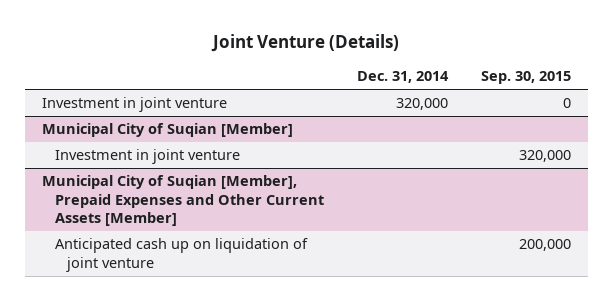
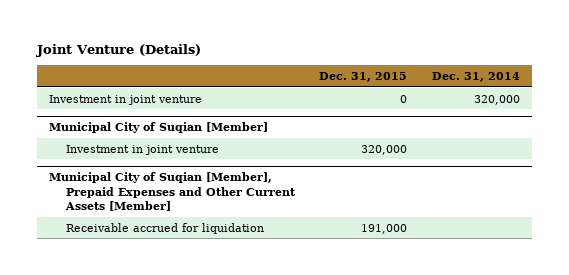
- | Dec. 31, 2014 | Sep. 30, 2015
+ | Dec. 31, 2015 | Dec. 31, 2014
@ Municipal City of Suqian [Member], Prepaid Expenses and Other Current Assets [Member]
- Anticipated cash up on liquidation of joint venture | | 200,000
+ Receivable accrued for liquidation | 191,000 |

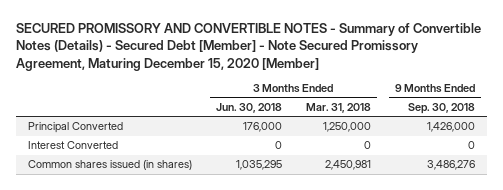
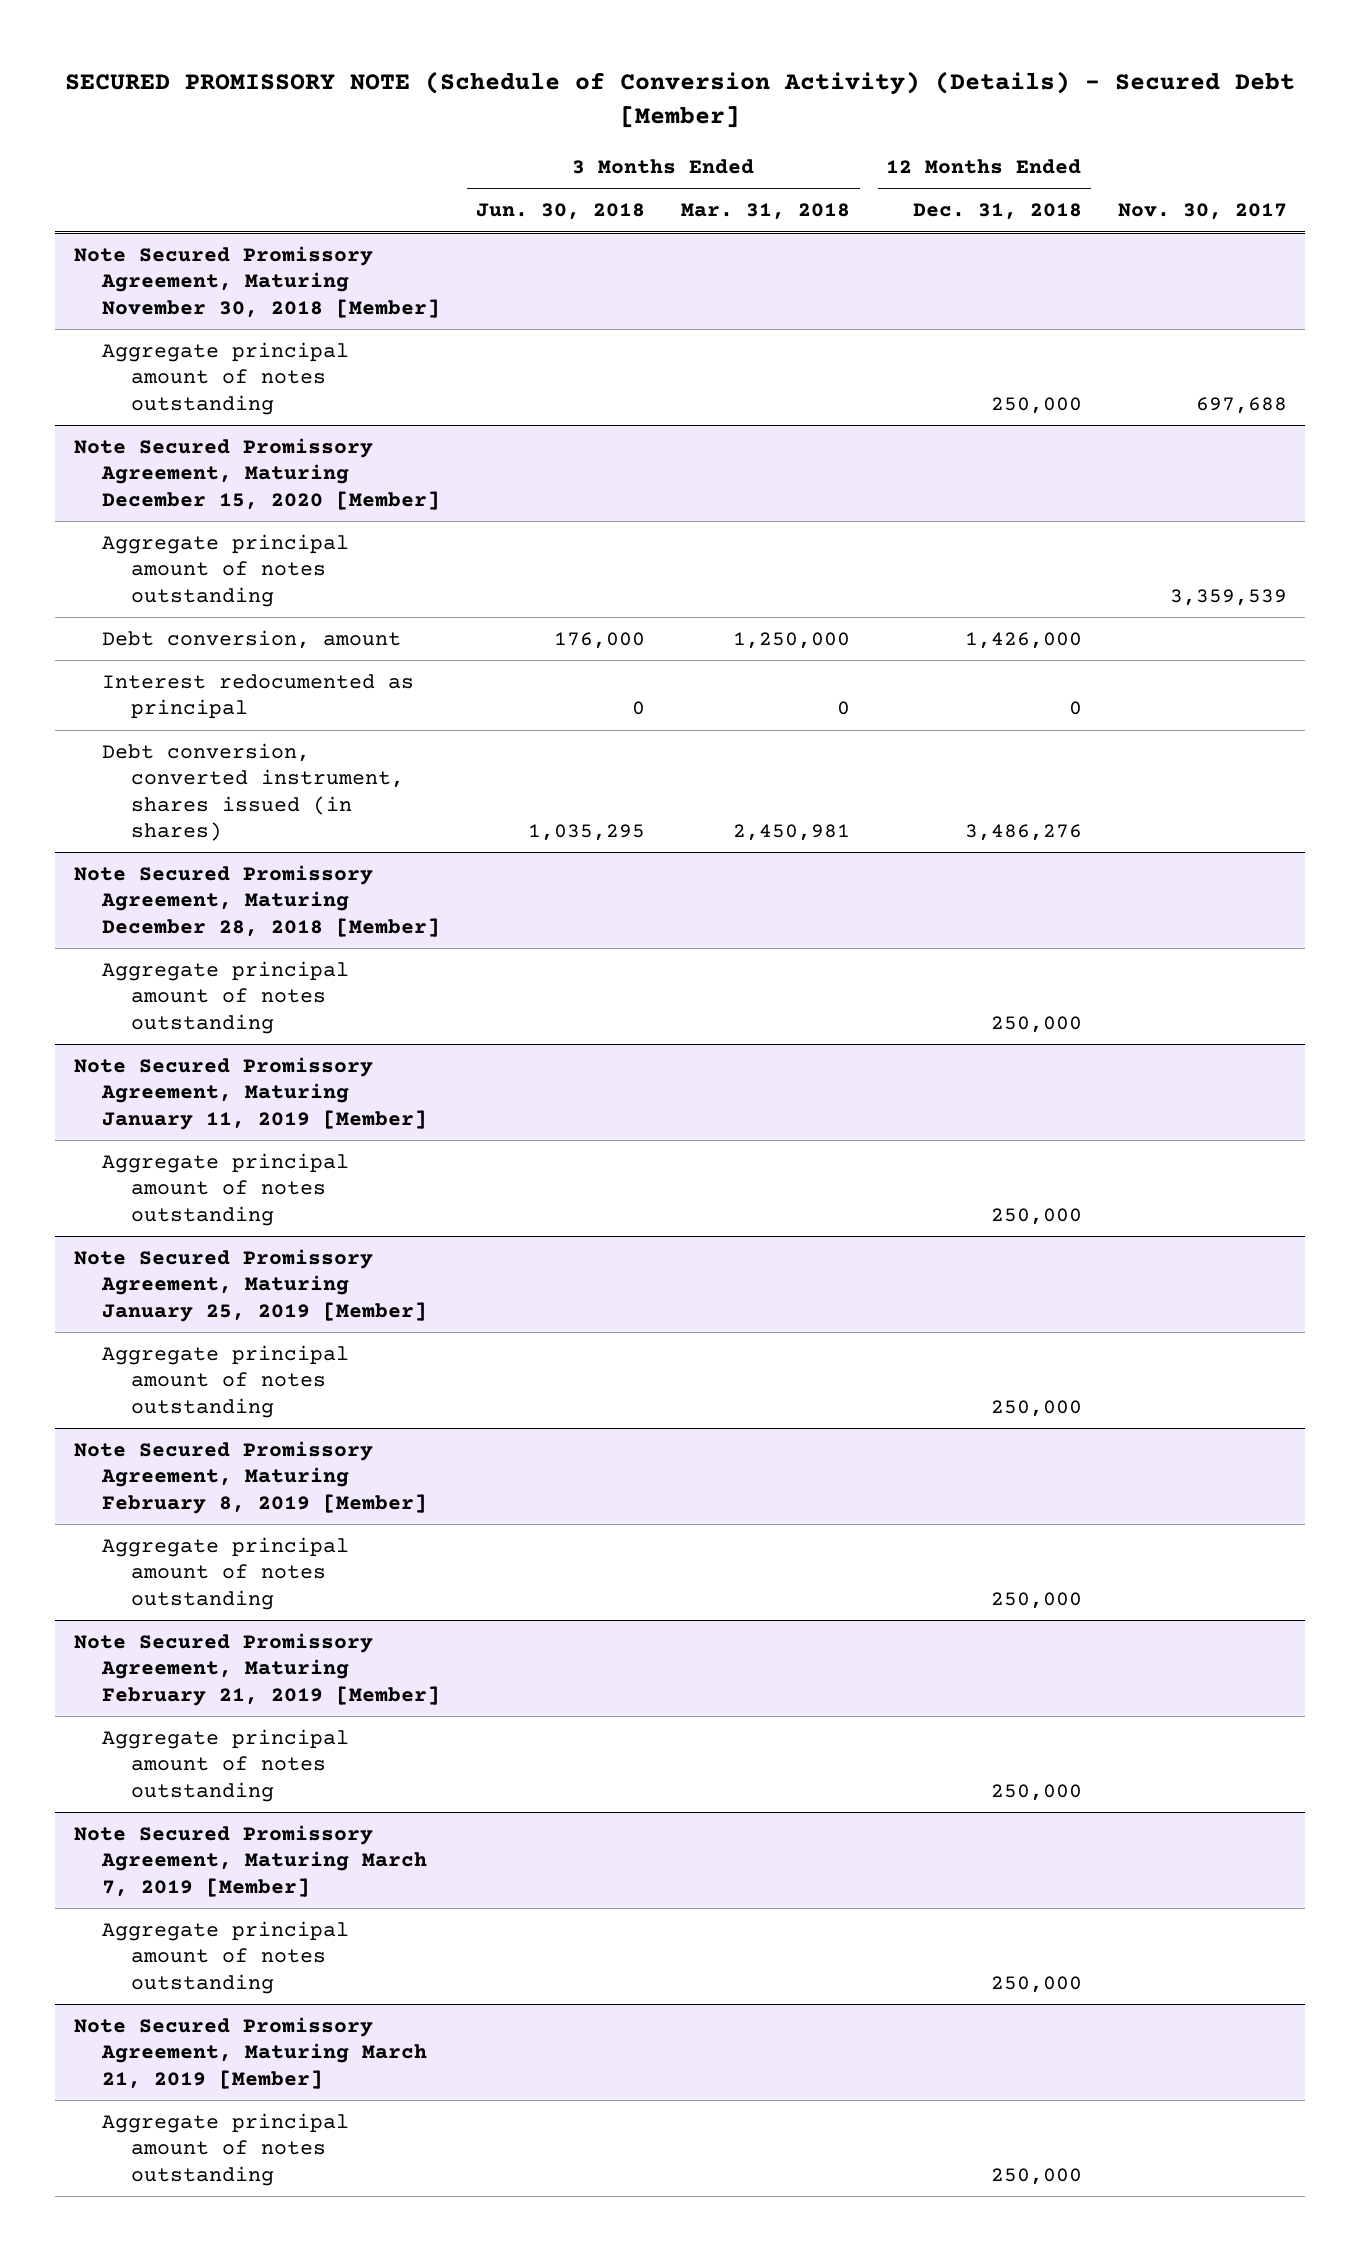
- SECURED PROMISSORY AND CONVERTIBLE NOTES - Summary of Convertible Notes (Details) - Secured Debt [Member] - Note Secured Promissory Agreement, Maturing December 15, 2020 [Member]
+ SECURED PROMISSORY NOTE (Schedule of Conversion Activity) (Details) - Secured Debt [Member]
- | 3 Months Ended Jun. 30, 2018 | 3 Months Ended Mar. 31, 2018 | 9 Months Ended Sep. 30, 2018
+ | 3 Months Ended Jun. 30, 2018 | 3 Months Ended Mar. 31, 2018 | 12 Months Ended Dec. 31, 2018 | Nov. 30, 2017
- Principal Converted | 176,000 | 1,250,000 | 1,426,000
- Interest Converted | 0 | 0 | 0
- Common shares issued (in shares) | 1,035,295 | 2,450,981 | 3,486,276
+ Note Secured Promissory Agreement, Maturing November 30, 2018 [Member]
+ Aggregate principal amount of notes outstanding | | | 250,000 | 697,688
+ Note Secured Promissory Agreement, Maturing December 15, 2020 [Member]
+ Aggregate principal amount of notes outstanding | | | | 3,359,539
+ Debt conversion, amount | 176,000 | 1,250,000 | 1,426,000 |
+ Interest redocumented as principal | 0 | 0 | 0 |
+ Debt conversion, converted instrument, shares issued (in shares) | 1,035,295 | 2,450,981 | 3,486,276 |
+ Note Secured Promissory Agreement, Maturing December 28, 2018 [Member]
+ Aggregate principal amount of notes outstanding | | | 250,000 |
+ Note Secured Promissory Agreement, Maturing January 11, 2019 [Member]
+ Aggregate principal amount of notes outstanding | | | 250,000 |
+ Note Secured Promissory Agreement, Maturing January 25, 2019 [Member]
+ Aggregate principal amount of notes outstanding | | | 250,000 |
+ Note Secured Promissory Agreement, Maturing February 8, 2019 [Member]
+ Aggregate principal amount of notes outstanding | | | 250,000 |
+ Note Secured Promissory Agreement, Maturing February 21, 2019 [Member]
+ Aggregate principal amount of notes outstanding | | | 250,000 |
+ Note Secured Promissory Agreement, Maturing March 7, 2019 [Member]
+ Aggregate principal amount of notes outstanding | | | 250,000 |
+ Note Secured Promissory Agreement, Maturing March 21, 2019 [Member]
+ Aggregate principal amount of notes outstanding | | | 250,000 |

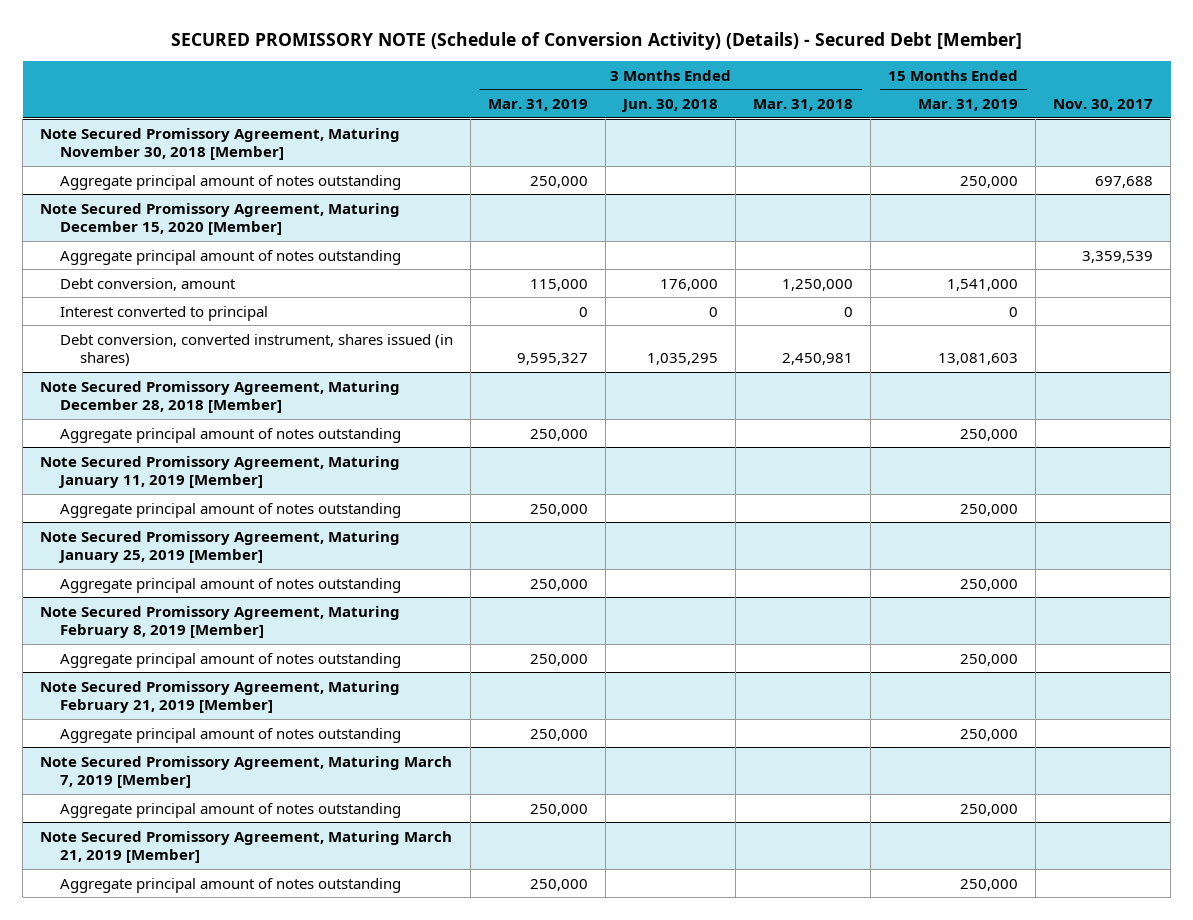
- | 3 Months Ended Jun. 30, 2018 | 3 Months Ended Mar. 31, 2018 | 12 Months Ended Dec. 31, 2018 | Nov. 30, 2017
+ | 3 Months Ended Mar. 31, 2019 | 3 Months Ended Jun. 30, 2018 | 3 Months Ended Mar. 31, 2018 | 15 Months Ended Mar. 31, 2019 | Nov. 30, 2017
@ Note Secured Promissory Agreement, Maturing December 15, 2020 [Member]
- Interest redocumented as principal | 0 | 0 | 0 |
+ Interest converted to principal | 0 | 0 | 0 | 0 |

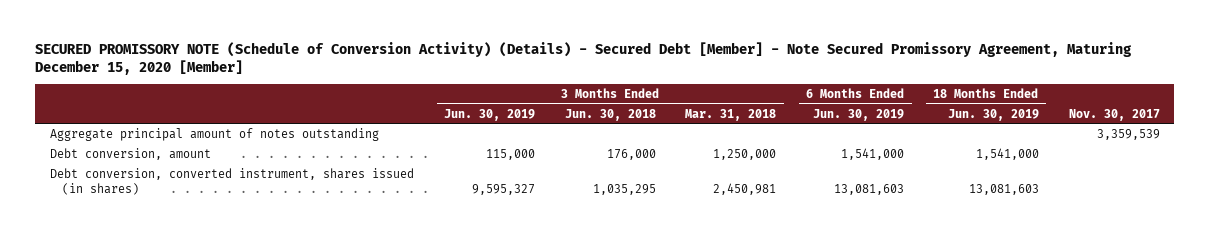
- SECURED PROMISSORY NOTE (Schedule of Conversion Activity) (Details) - Secured Debt [Member]
+ SECURED PROMISSORY NOTE (Schedule of Conversion Activity) (Details) - Secured Debt [Member] - Note Secured Promissory Agreement, Maturing December 15, 2020 [Member]
- | 3 Months Ended Mar. 31, 2019 | 3 Months Ended Jun. 30, 2018 | 3 Months Ended Mar. 31, 2018 | 15 Months Ended Mar. 31, 2019 | Nov. 30, 2017
+ | 3 Months Ended Jun. 30, 2019 | 3 Months Ended Jun. 30, 2018 | 3 Months Ended Mar. 31, 2018 | 6 Months Ended Jun. 30, 2019 | 18 Months Ended Jun. 30, 2019 | Nov. 30, 2017
- Note Secured Promissory Agreement, Maturing November 30, 2018 [Member]
- Aggregate principal amount of notes outstanding | 250,000 | | | 250,000 | 697,688
- Note Secured Promissory Agreement, Maturing December 15, 2020 [Member]
- Interest converted to principal | 0 | 0 | 0 | 0 |
- Note Secured Promissory Agreement, Maturing December 28, 2018 [Member]
- Aggregate principal amount of notes outstanding | 250,000 | | | 250,000 |
- Note Secured Promissory Agreement, Maturing January 11, 2019 [Member]
- Aggregate principal amount of notes outstanding | 250,000 | | | 250,000 |
- Note Secured Promissory Agreement, Maturing January 25, 2019 [Member]
- Aggregate principal amount of notes outstanding | 250,000 | | | 250,000 |
- Note Secured Promissory Agreement, Maturing February 8, 2019 [Member]
- Aggregate principal amount of notes outstanding | 250,000 | | | 250,000 |
- Note Secured Promissory Agreement, Maturing February 21, 2019 [Member]
- Aggregate principal amount of notes outstanding | 250,000 | | | 250,000 |
- Note Secured Promissory Agreement, Maturing March 7, 2019 [Member]
- Aggregate principal amount of notes outstanding | 250,000 | | | 250,000 |
- Note Secured Promissory Agreement, Maturing March 21, 2019 [Member]
- Aggregate principal amount of notes outstanding | 250,000 | | | 250,000 |

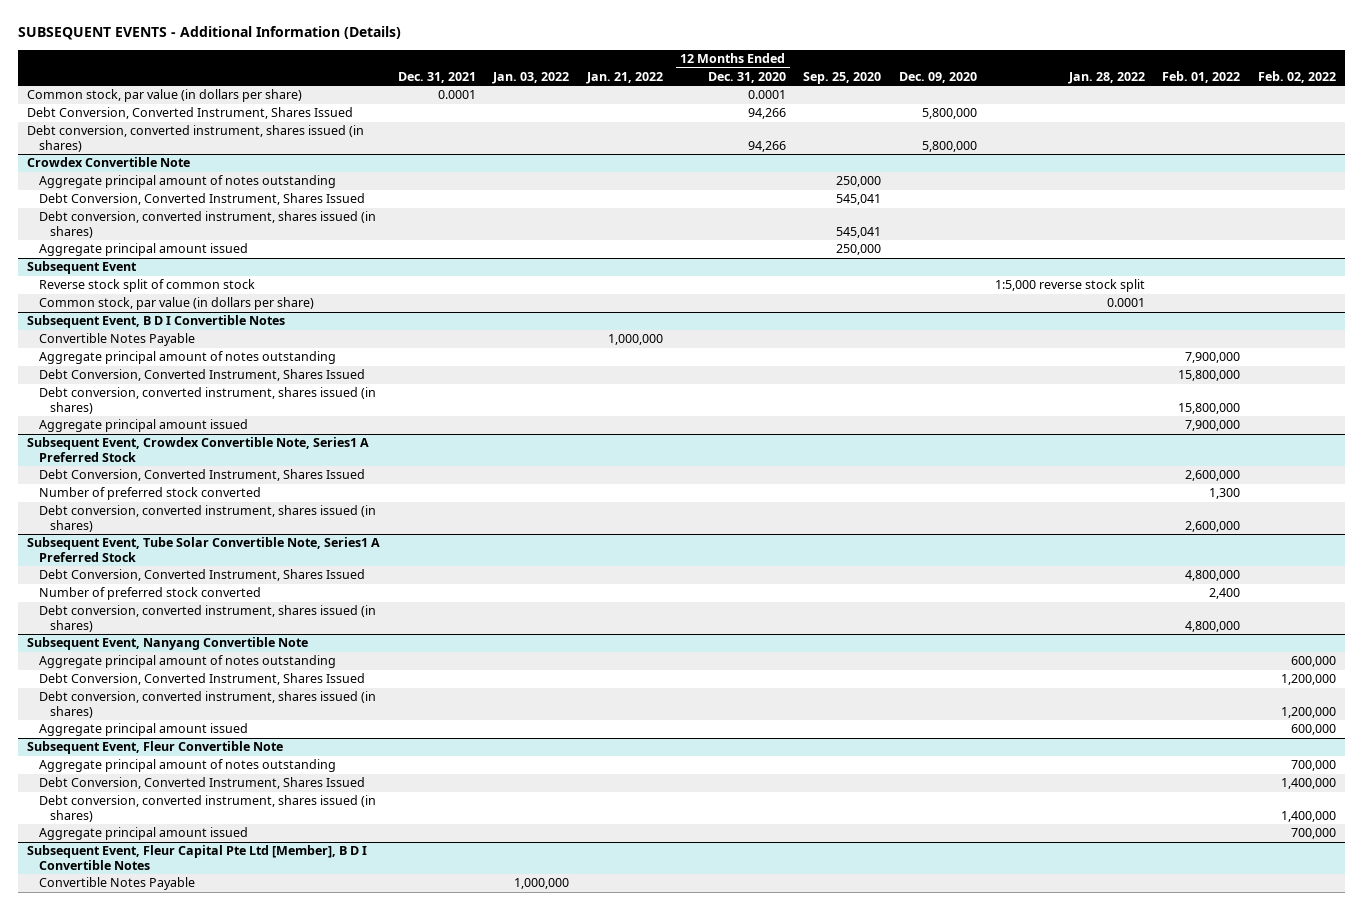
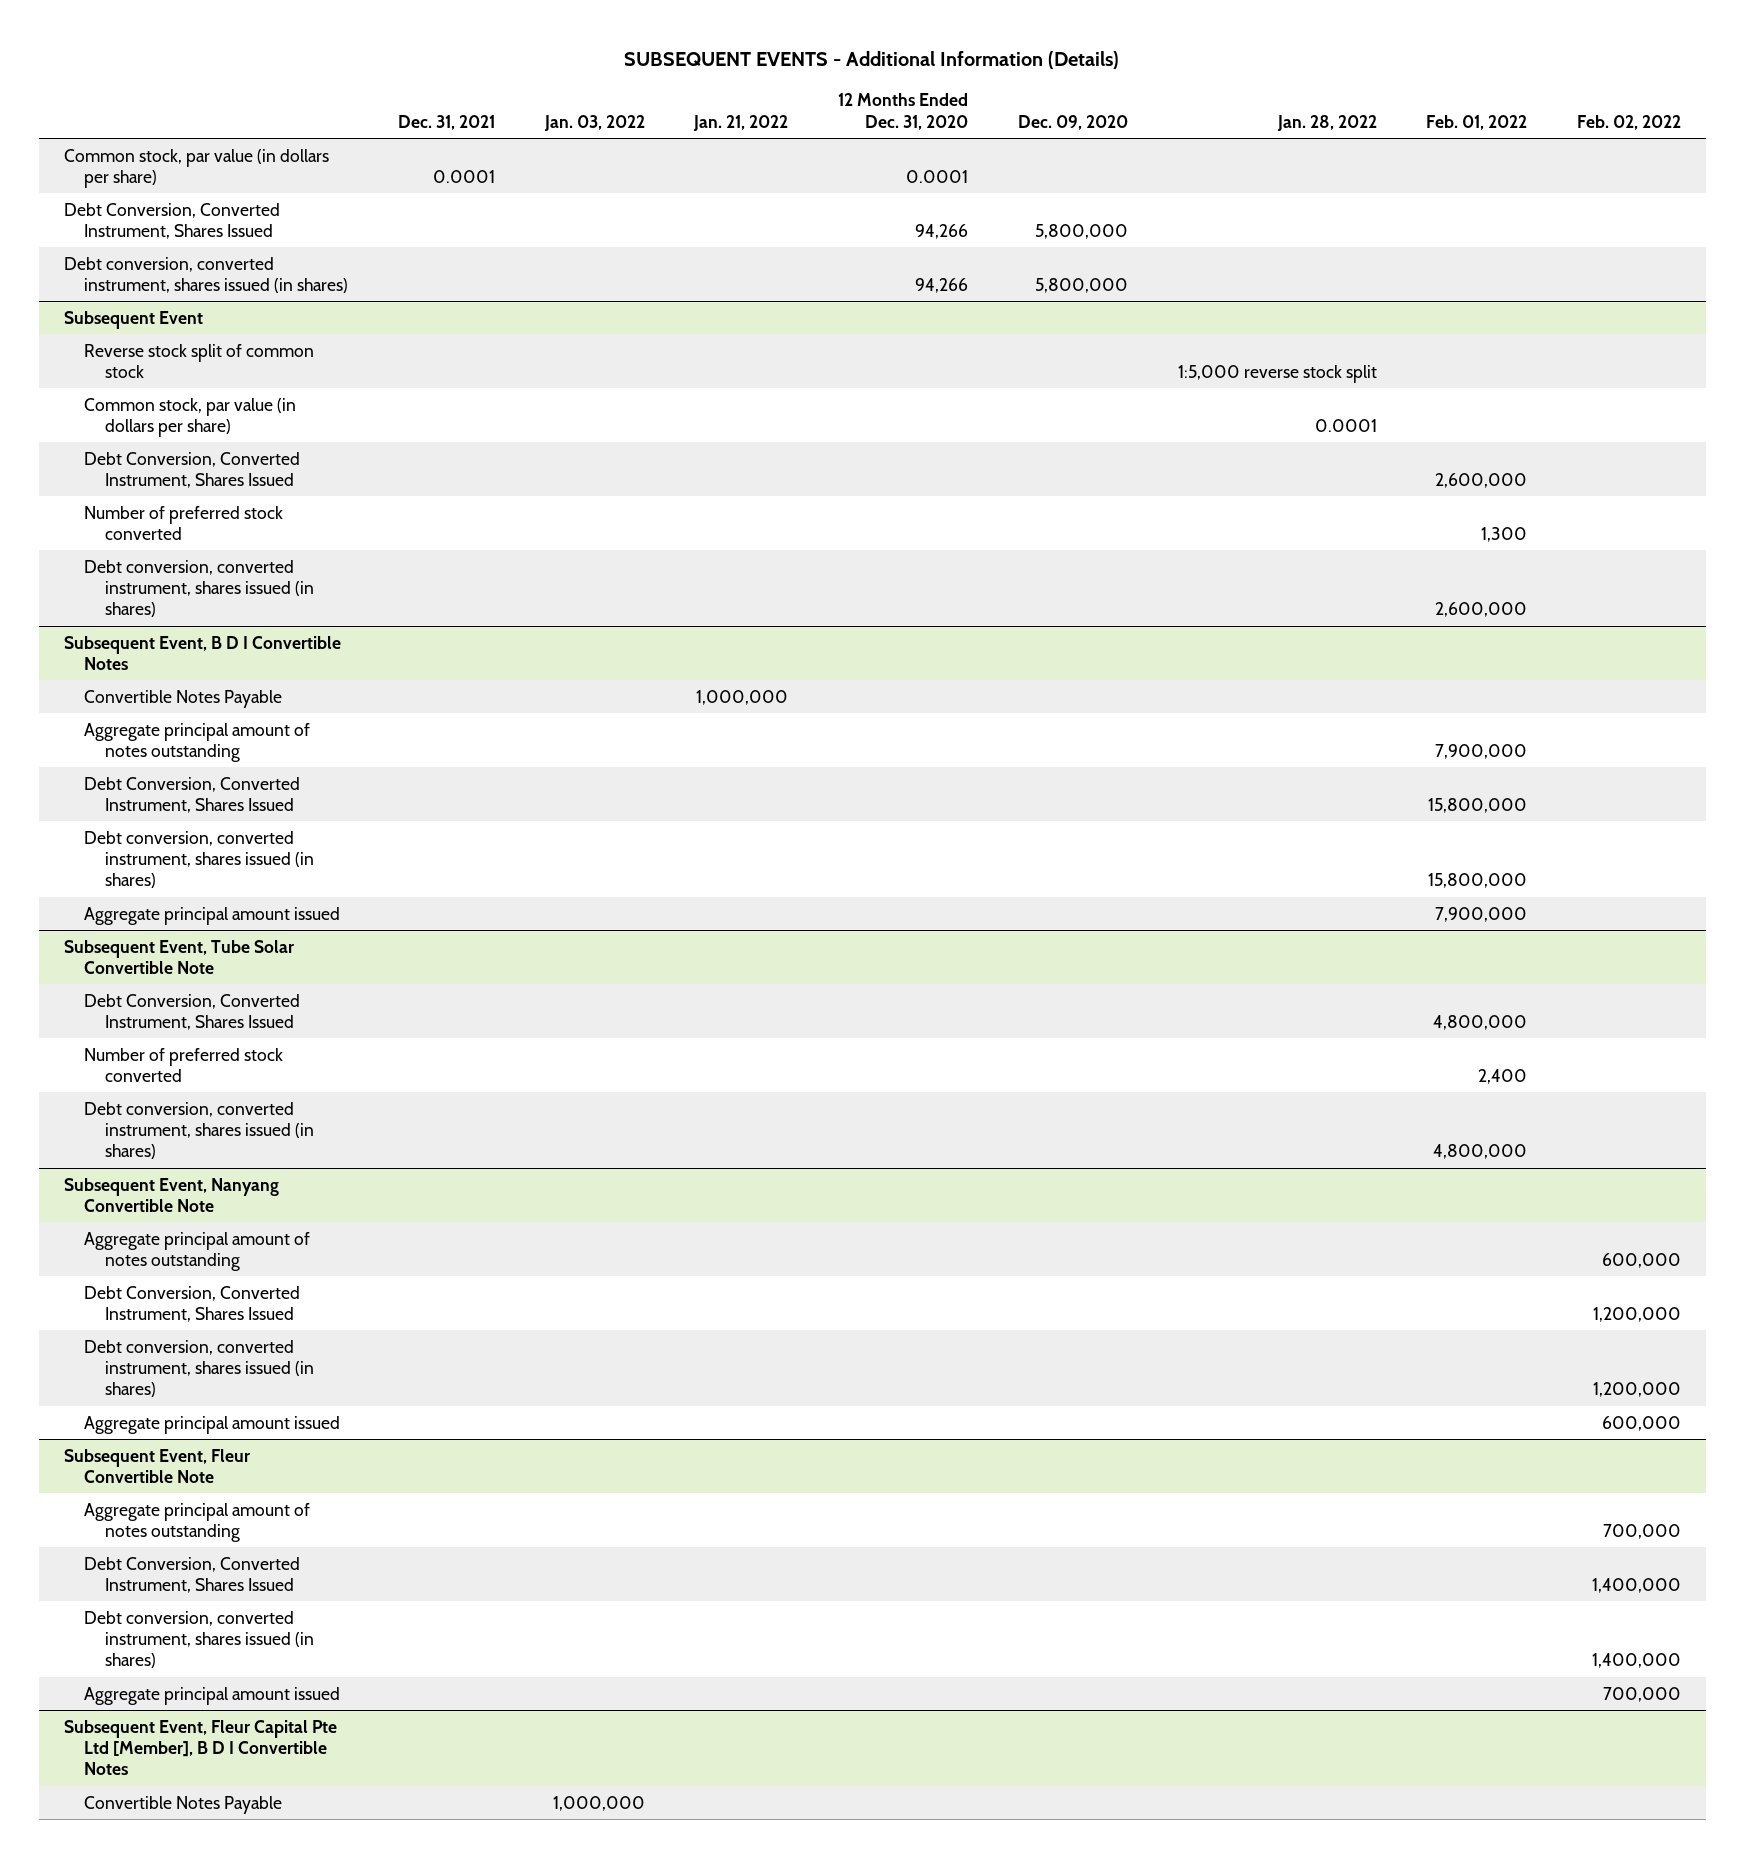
- | Dec. 31, 2021 | Jan. 03, 2022 | Jan. 21, 2022 | 12 Months Ended Dec. 31, 2020 | Sep. 25, 2020 | Dec. 09, 2020 | Jan. 28, 2022 | Feb. 01, 2022 | Feb. 02, 2022
+ | Dec. 31, 2021 | Jan. 03, 2022 | Jan. 21, 2022 | 12 Months Ended Dec. 31, 2020 | Dec. 09, 2020 | Jan. 28, 2022 | Feb. 01, 2022 | Feb. 02, 2022
- Crowdex Convertible Note
- Aggregate principal amount of notes outstanding | | | | | 250,000 | | | |
- Debt Conversion, Converted Instrument, Shares Issued | | | | | 545,041 | | | |
- Debt conversion, converted instrument, shares issued (in shares) | | | | | 545,041 | | | |
- Aggregate principal amount issued | | | | | 250,000 | | | |
@ Subsequent Event
+ Debt Conversion, Converted Instrument, Shares Issued | | | | | | | 2,600,000 |
+ Number of preferred stock converted | | | | | | | 1,300 |
+ Debt conversion, converted instrument, shares issued (in shares) | | | | | | | 2,600,000 |
- Subsequent Event, Crowdex Convertible Note, Series1 A Preferred Stock
- Debt Conversion, Converted Instrument, Shares Issued | | | | | | | | 2,600,000 |
- Number of preferred stock converted | | | | | | | | 1,300 |
- Debt conversion, converted instrument, shares issued (in shares) | | | | | | | | 2,600,000 |
- Subsequent Event, Tube Solar Convertible Note, Series1 A Preferred Stock
+ Subsequent Event, Tube Solar Convertible Note

